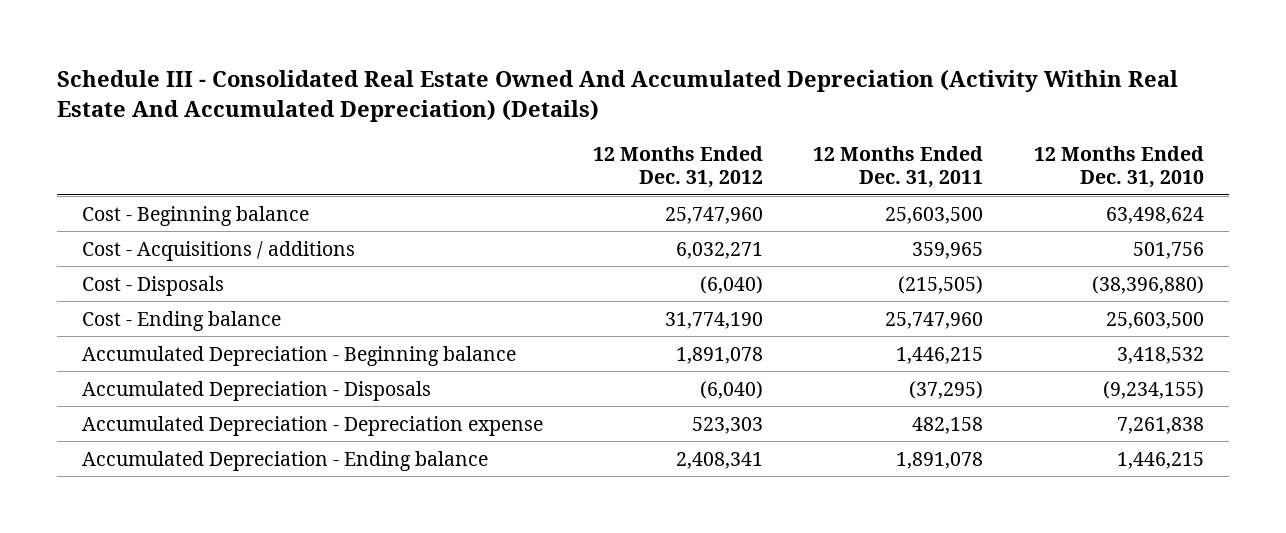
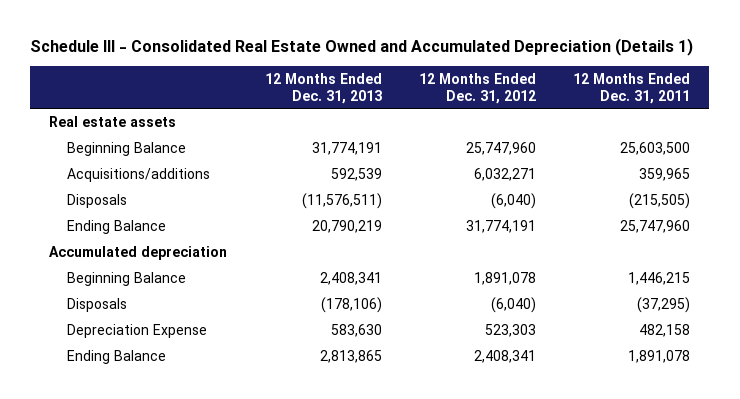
- Schedule III - Consolidated Real Estate Owned And Accumulated Depreciation (Activity Within Real Estate And Accumulated Depreciation) (Details)
+ Schedule III - Consolidated Real Estate Owned and Accumulated Depreciation (Details 1)
- | 12 Months Ended Dec. 31, 2012 | 12 Months Ended Dec. 31, 2011 | 12 Months Ended Dec. 31, 2010
+ | 12 Months Ended Dec. 31, 2013 | 12 Months Ended Dec. 31, 2012 | 12 Months Ended Dec. 31, 2011
- Cost - Beginning balance | 25,747,960 | 25,603,500 | 63,498,624
- Cost - Acquisitions / additions | 6,032,271 | 359,965 | 501,756
- Cost - Disposals | (6,040) | (215,505) | (38,396,880)
- Cost - Ending balance | 31,774,190 | 25,747,960 | 25,603,500
- Accumulated Depreciation - Beginning balance | 1,891,078 | 1,446,215 | 3,418,532
- Accumulated Depreciation - Disposals | (6,040) | (37,295) | (9,234,155)
- Accumulated Depreciation - Depreciation expense | 523,303 | 482,158 | 7,261,838
- Accumulated Depreciation - Ending balance | 2,408,341 | 1,891,078 | 1,446,215
+ Real estate assets
+ Beginning Balance | 31,774,191 | 25,747,960 | 25,603,500
+ Acquisitions/additions | 592,539 | 6,032,271 | 359,965
+ Disposals | (11,576,511) | (6,040) | (215,505)
+ Ending Balance | 20,790,219 | 31,774,191 | 25,747,960
+ Accumulated depreciation
+ Beginning Balance | 2,408,341 | 1,891,078 | 1,446,215
+ Disposals | (178,106) | (6,040) | (37,295)
+ Depreciation Expense | 583,630 | 523,303 | 482,158
+ Ending Balance | 2,813,865 | 2,408,341 | 1,891,078

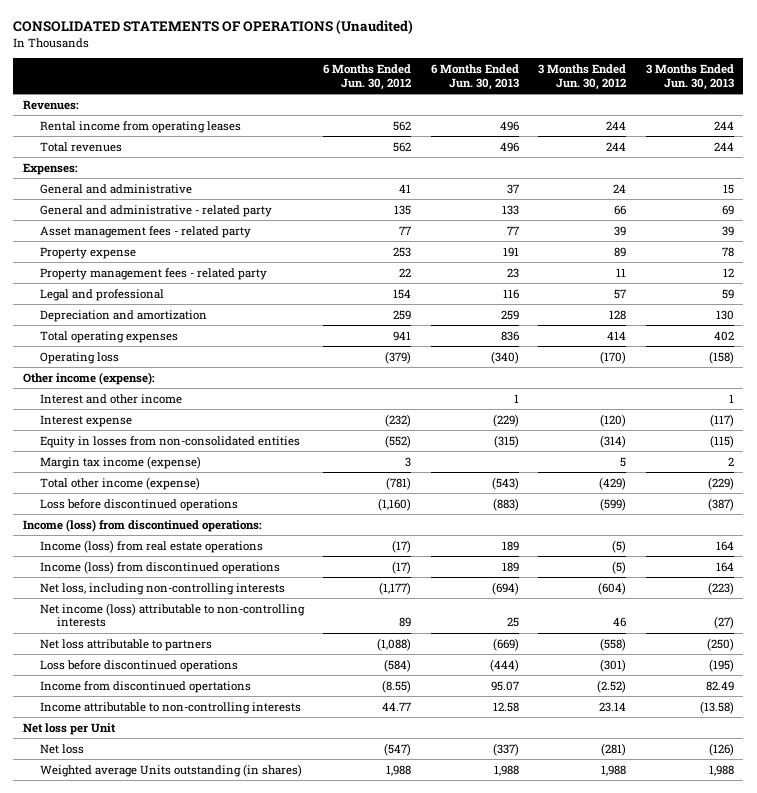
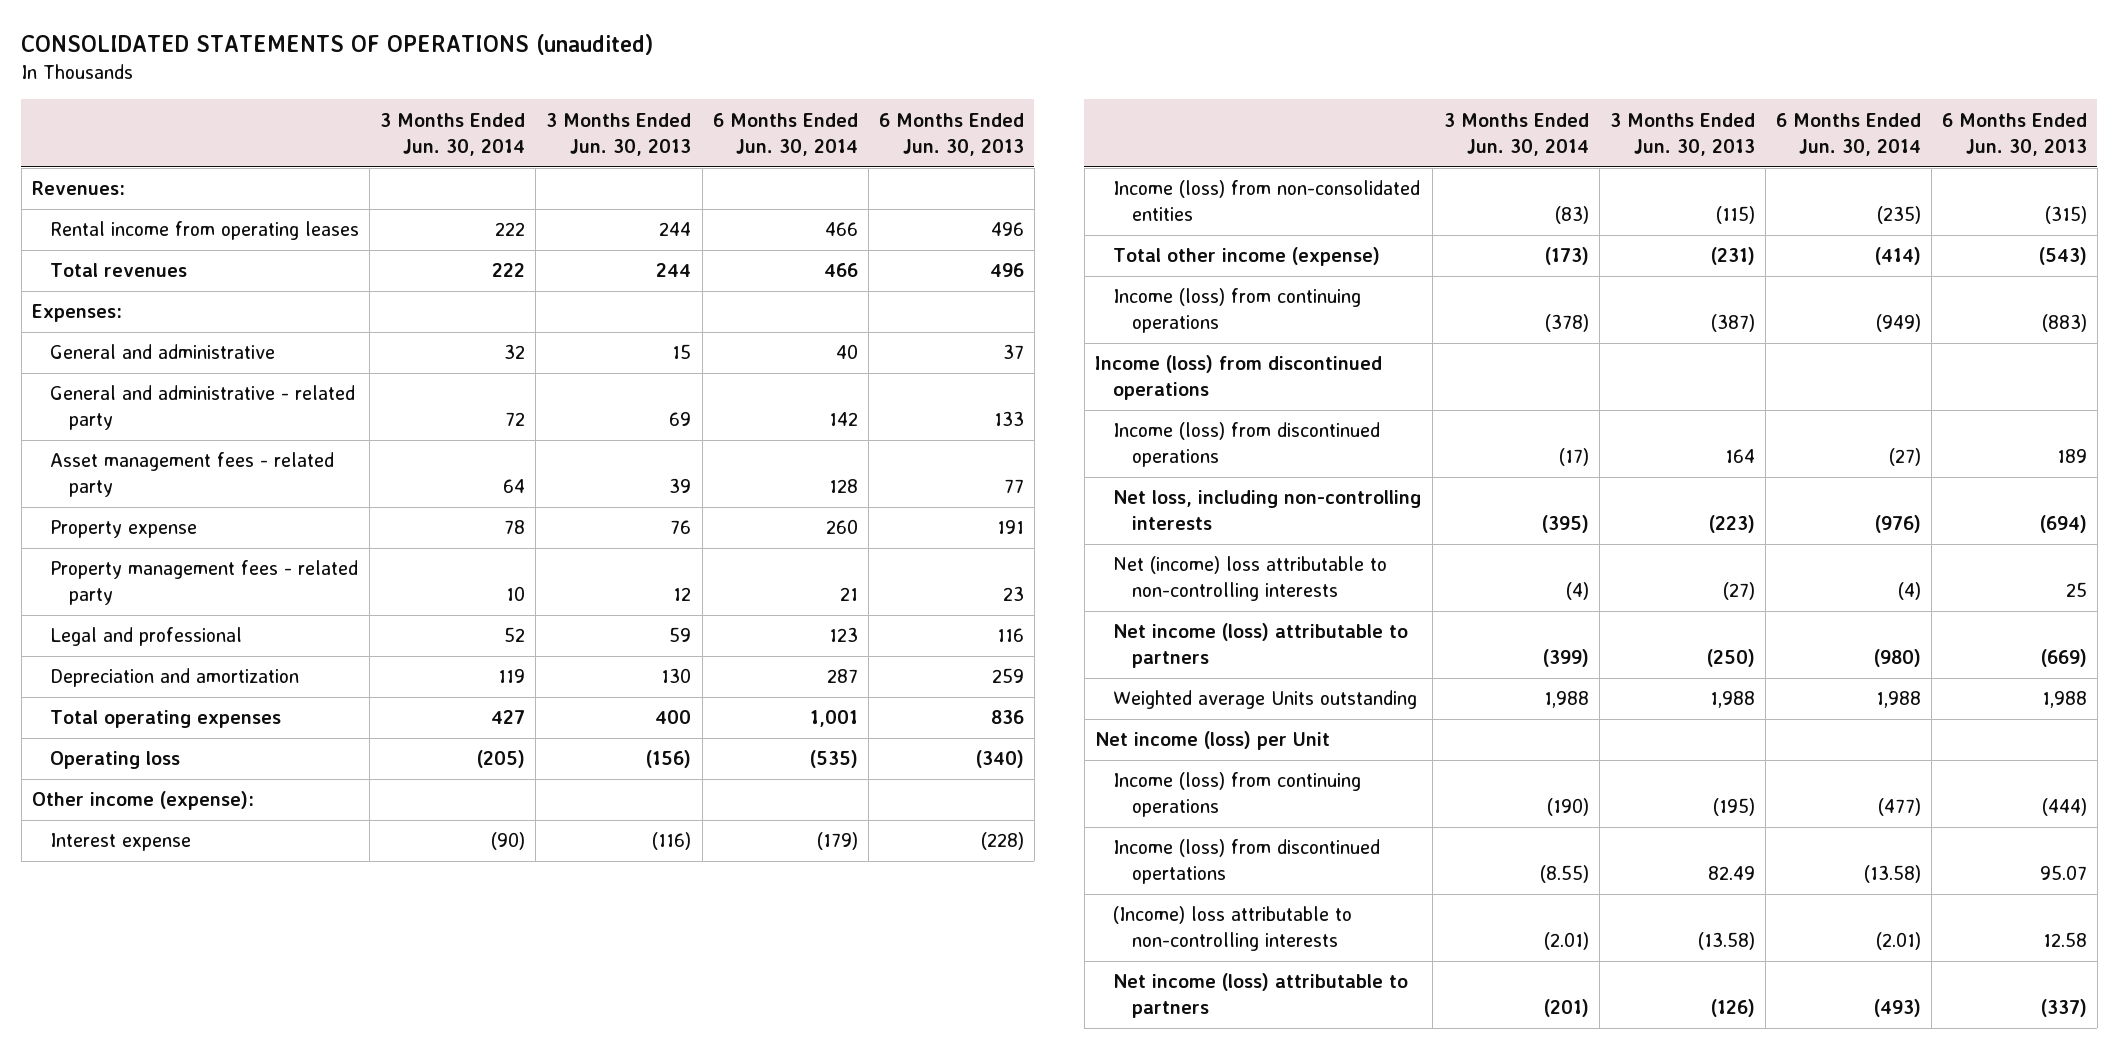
- CONSOLIDATED STATEMENTS OF OPERATIONS (Unaudited)
+ CONSOLIDATED STATEMENTS OF OPERATIONS (unaudited)
- | 6 Months Ended Jun. 30, 2012 | 6 Months Ended Jun. 30, 2013 | 3 Months Ended Jun. 30, 2012 | 3 Months Ended Jun. 30, 2013
+ | 3 Months Ended Jun. 30, 2014 | 3 Months Ended Jun. 30, 2013 | 6 Months Ended Jun. 30, 2014 | 6 Months Ended Jun. 30, 2013
- Property expense | 253 | 191 | 89 | 78
+ Property expense | 78 | 76 | 260 | 191
- Total operating expenses | 941 | 836 | 414 | 402
- Operating loss | (379) | (340) | (170) | (158)
+ Total operating expenses | 427 | 400 | 1,001 | 836
+ Operating loss | (205) | (156) | (535) | (340)
- Interest and other income | | 1 | | 1
- Interest expense | (232) | (229) | (120) | (117)
- Equity in losses from non-consolidated entities | (552) | (315) | (314) | (115)
- Margin tax income (expense) | 3 | | 5 | 2
- Total other income (expense) | (781) | (543) | (429) | (229)
- Loss before discontinued operations | (1,160) | (883) | (599) | (387)
- Income (loss) from discontinued operations:
- Income (loss) from real estate operations | (17) | 189 | (5) | 164
+ Interest expense | (90) | (116) | (179) | (228)
+ Income (loss) from non-consolidated entities | (83) | (115) | (235) | (315)
+ Total other income (expense) | (173) | (231) | (414) | (543)
+ Income (loss) from continuing operations | (378) | (387) | (949) | (883)
+ Income (loss) from discontinued operations
- Net income (loss) attributable to non-controlling interests | 89 | 25 | 46 | (27)
- Net loss attributable to partners | (1,088) | (669) | (558) | (250)
- Loss before discontinued operations | (584) | (444) | (301) | (195)
- Income from discontinued opertations | (8.55) | 95.07 | (2.52) | 82.49
- Income attributable to non-controlling interests | 44.77 | 12.58 | 23.14 | (13.58)
- Net loss per Unit
- Net loss | (547) | (337) | (281) | (126)
- Weighted average Units outstanding (in shares) | 1,988 | 1,988 | 1,988 | 1,988
+ Net (income) loss attributable to non-controlling interests | (4) | (27) | (4) | 25
+ Net income (loss) attributable to partners | (399) | (250) | (980) | (669)
+ Weighted average Units outstanding | 1,988 | 1,988 | 1,988 | 1,988
+ Net income (loss) per Unit
+ Income (loss) from continuing operations | (190) | (195) | (477) | (444)
+ Income (loss) from discontinued opertations | (8.55) | 82.49 | (13.58) | 95.07
+ (Income) loss attributable to non-controlling interests | (2.01) | (13.58) | (2.01) | 12.58
+ Net income (loss) attributable to partners | (201) | (126) | (493) | (337)

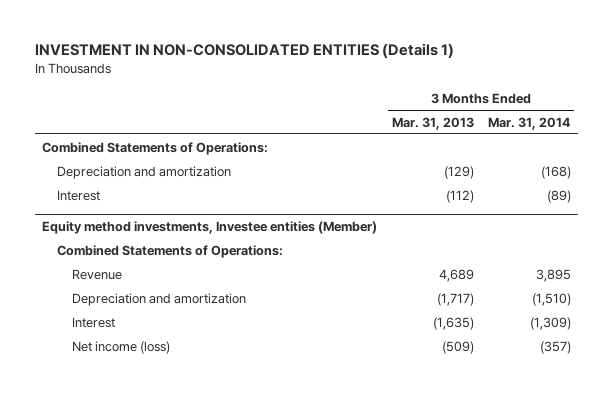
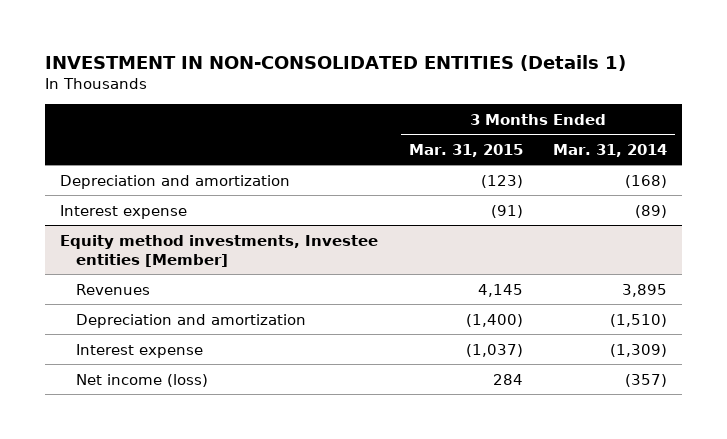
- | 3 Months Ended Mar. 31, 2013 | 3 Months Ended Mar. 31, 2014
+ | 3 Months Ended Mar. 31, 2015 | 3 Months Ended Mar. 31, 2014
- Combined Statements of Operations:
- Interest | (112) | (89)
- Equity method investments, Investee entities (Member)
- Combined Statements of Operations:
- Revenue | 4,689 | 3,895
+ Interest expense | (91) | (89)
+ Equity method investments, Investee entities [Member]
+ Revenues | 4,145 | 3,895
- Interest | (1,635) | (1,309)
+ Interest expense | (1,037) | (1,309)

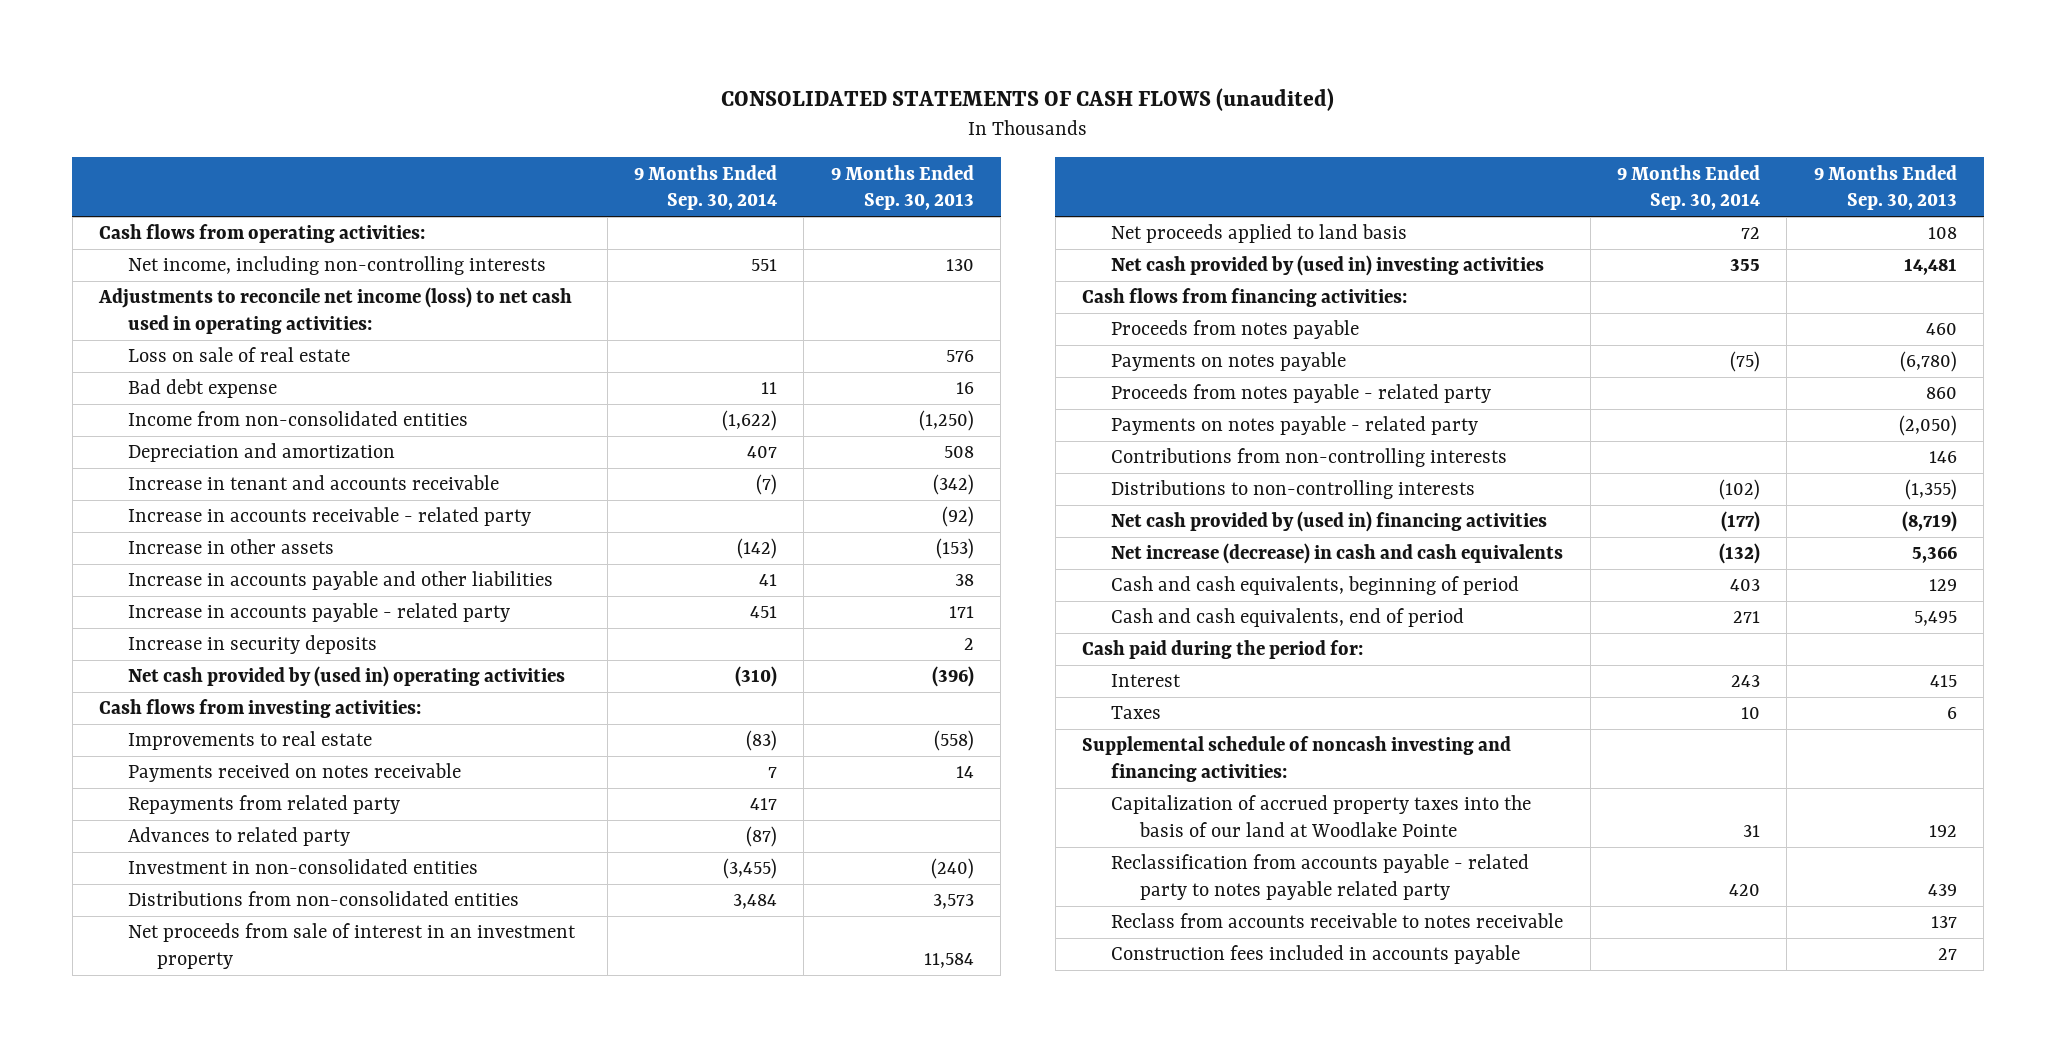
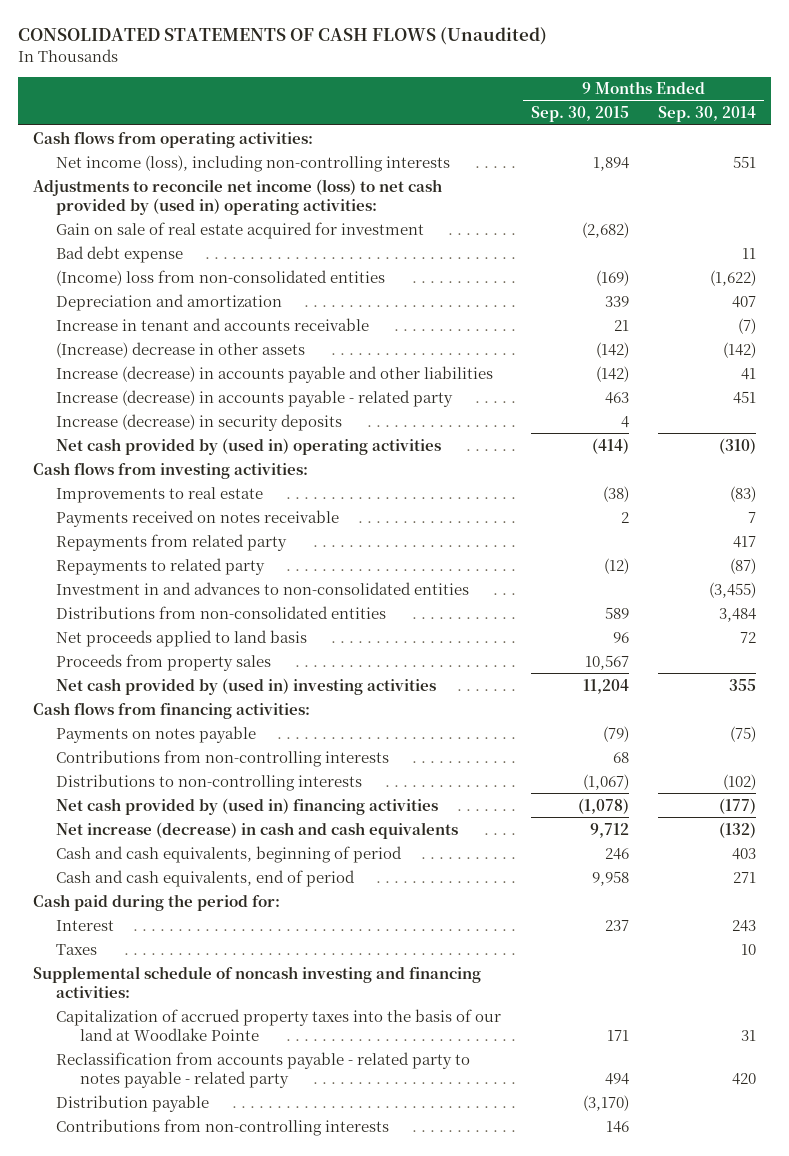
- CONSOLIDATED STATEMENTS OF CASH FLOWS (unaudited)
+ CONSOLIDATED STATEMENTS OF CASH FLOWS (Unaudited)
- | 9 Months Ended Sep. 30, 2014 | 9 Months Ended Sep. 30, 2013
+ | 9 Months Ended Sep. 30, 2015 | 9 Months Ended Sep. 30, 2014
- Net income, including non-controlling interests | 551 | 130
- Adjustments to reconcile net income (loss) to net cash used in operating activities:
- Loss on sale of real estate | | 576
+ Net income (loss), including non-controlling interests | 1,894 | 551
+ Adjustments to reconcile net income (loss) to net cash provided by (used in) operating activities:
+ Gain on sale of real estate acquired for investment | (2,682) |
- Income from non-consolidated entities | (1,622) | (1,250)
+ (Income) loss from non-consolidated entities | (169) | (1,622)
- Increase in accounts receivable - related party | | (92)
- Increase in other assets | (142) | (153)
- Increase in accounts payable and other liabilities | 41 | 38
- Increase in accounts payable - related party | 451 | 171
- Increase in security deposits | | 2
+ (Increase) decrease in other assets | (142) | (142)
+ Increase (decrease) in accounts payable and other liabilities | (142) | 41
+ Increase (decrease) in accounts payable - related party | 463 | 451
+ Increase (decrease) in security deposits | 4 |
- Advances to related party | (87) |
- Investment in non-consolidated entities | (3,455) | (240)
+ Repayments to related party | (12) | (87)
+ Investment in and advances to non-consolidated entities | | (3,455)
- Net proceeds from sale of interest in an investment property | | 11,584
+ Proceeds from property sales | 10,567 |
- Proceeds from notes payable | | 460
- Proceeds from notes payable - related party | | 860
- Payments on notes payable - related party | | (2,050)
- Reclassification from accounts payable - related party to notes payable related party | 420 | 439
- Reclass from accounts receivable to notes receivable | | 137
- Construction fees included in accounts payable | | 27
+ Reclassification from accounts payable - related party to notes payable - related party | 494 | 420
+ Distribution payable | (3,170) |
+ Contributions from non-controlling interests | 146 |

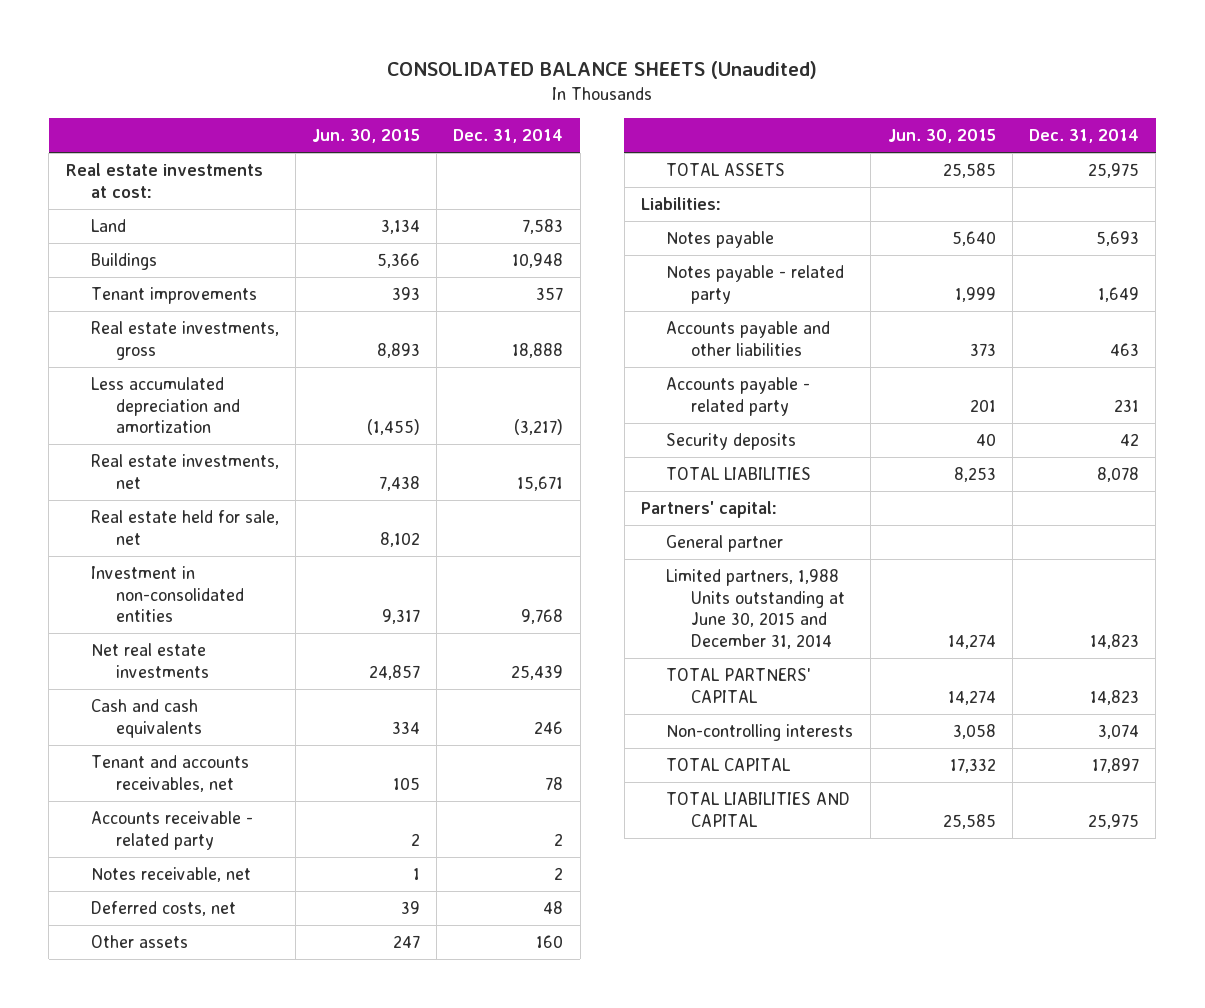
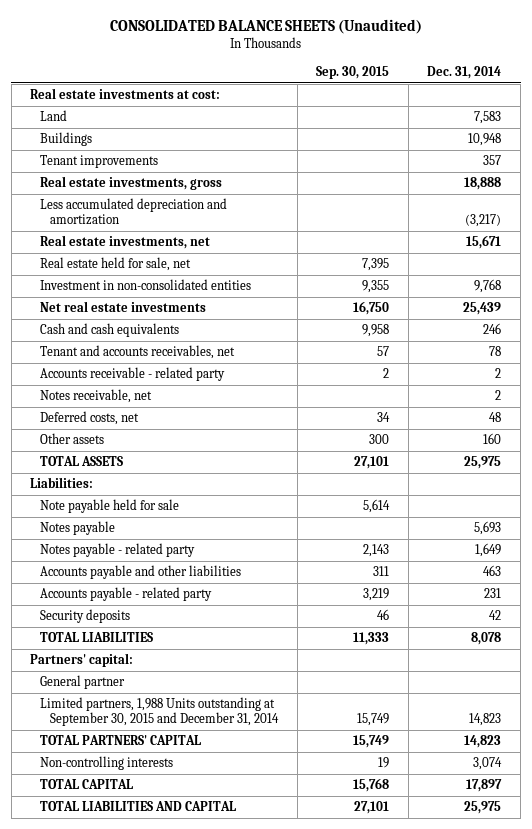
- | Jun. 30, 2015 | Dec. 31, 2014
+ | Sep. 30, 2015 | Dec. 31, 2014
+ Note payable held for sale | 5,614 |
- Limited partners, 1,988 Units outstanding at June 30, 2015 and December 31, 2014 | 14,274 | 14,823
+ Limited partners, 1,988 Units outstanding at September 30, 2015 and December 31, 2014 | 15,749 | 14,823

